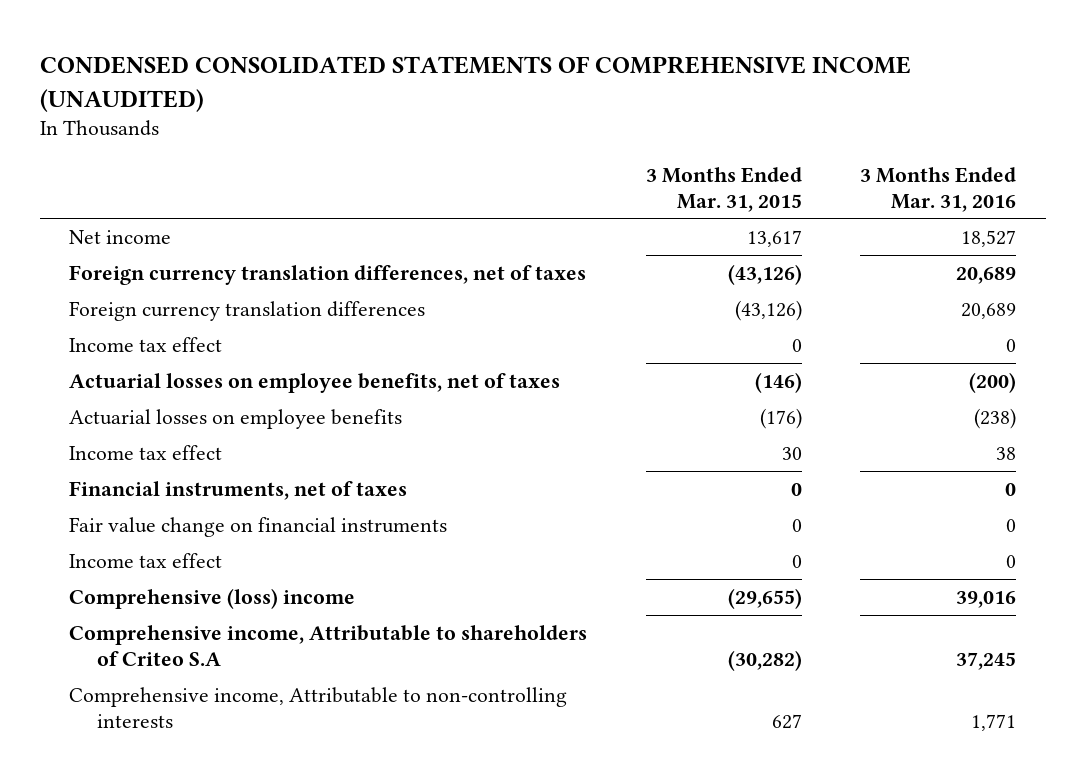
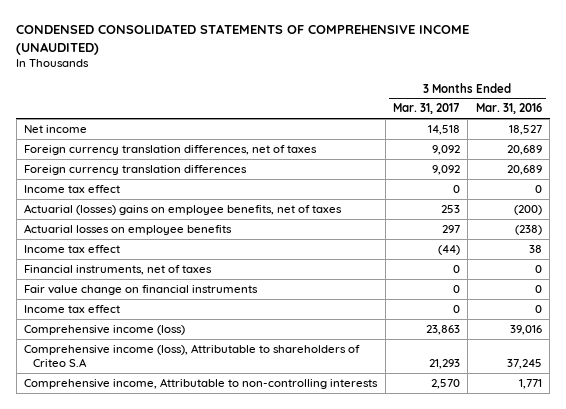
- | 3 Months Ended Mar. 31, 2015 | 3 Months Ended Mar. 31, 2016
+ | 3 Months Ended Mar. 31, 2017 | 3 Months Ended Mar. 31, 2016
- Actuarial losses on employee benefits, net of taxes | (146) | (200)
+ Actuarial (losses) gains on employee benefits, net of taxes | 253 | (200)
- Comprehensive (loss) income | (29,655) | 39,016
- Comprehensive income, Attributable to shareholders of Criteo S.A | (30,282) | 37,245
+ Comprehensive income (loss) | 23,863 | 39,016
+ Comprehensive income (loss), Attributable to shareholders of Criteo S.A | 21,293 | 37,245

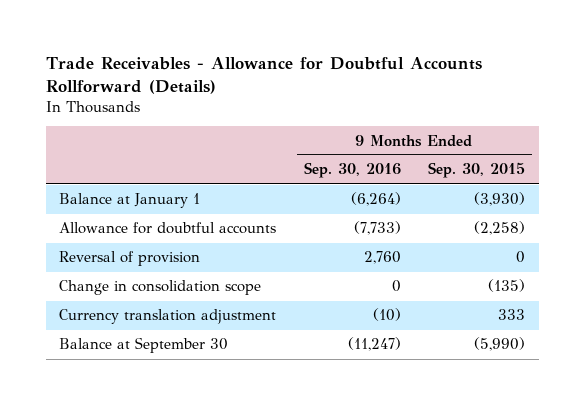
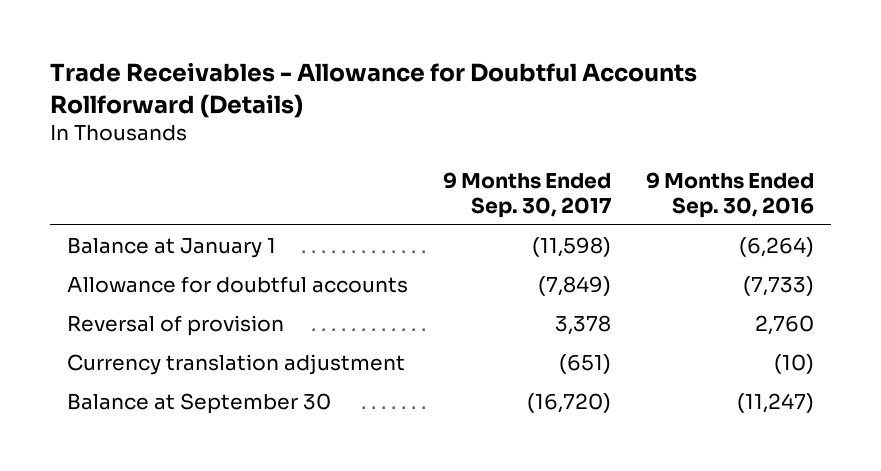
- | 9 Months Ended Sep. 30, 2016 | 9 Months Ended Sep. 30, 2015
+ | 9 Months Ended Sep. 30, 2017 | 9 Months Ended Sep. 30, 2016
- Change in consolidation scope | 0 | (135)

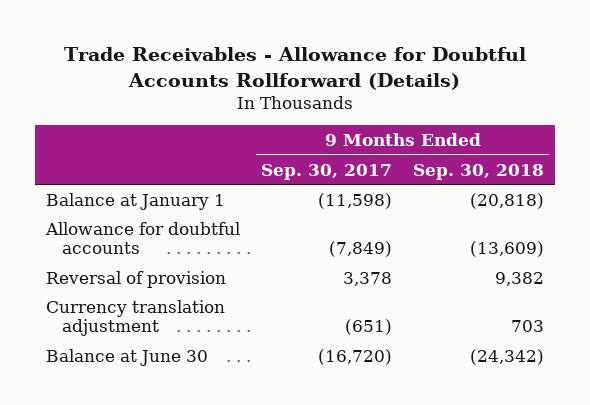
- | 9 Months Ended Sep. 30, 2017 | 9 Months Ended Sep. 30, 2016
+ | 9 Months Ended Sep. 30, 2017 | 9 Months Ended Sep. 30, 2018
- Balance at September 30 | (16,720) | (11,247)
+ Balance at June 30 | (16,720) | (24,342)

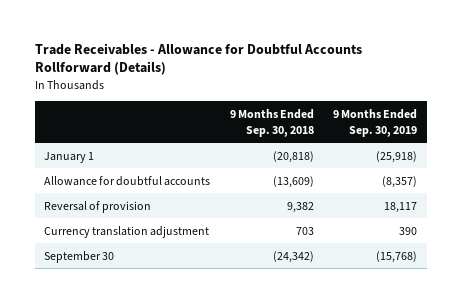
- | 9 Months Ended Sep. 30, 2017 | 9 Months Ended Sep. 30, 2018
+ | 9 Months Ended Sep. 30, 2018 | 9 Months Ended Sep. 30, 2019
- Balance at January 1 | (11,598) | (20,818)
+ January 1 | (20,818) | (25,918)
- Balance at June 30 | (16,720) | (24,342)
+ September 30 | (24,342) | (15,768)

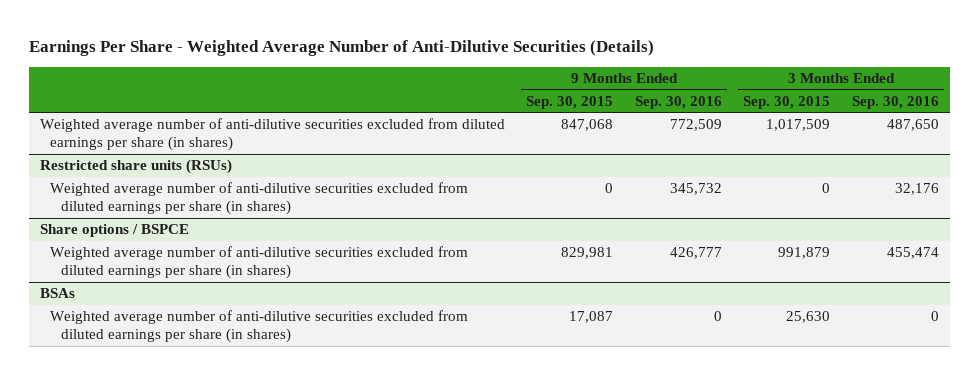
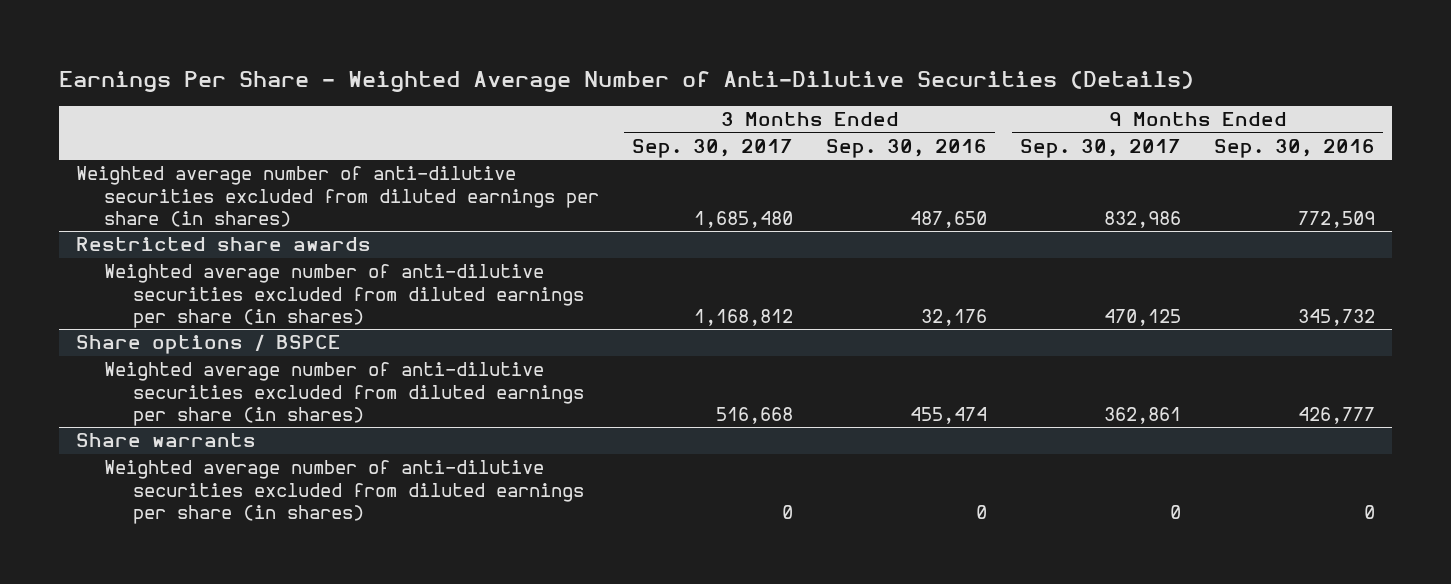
- | 9 Months Ended Sep. 30, 2015 | 9 Months Ended Sep. 30, 2016 | 3 Months Ended Sep. 30, 2015 | 3 Months Ended Sep. 30, 2016
+ | 3 Months Ended Sep. 30, 2017 | 3 Months Ended Sep. 30, 2016 | 9 Months Ended Sep. 30, 2017 | 9 Months Ended Sep. 30, 2016
- Restricted share units (RSUs)
+ Restricted share awards
- BSAs
+ Share warrants

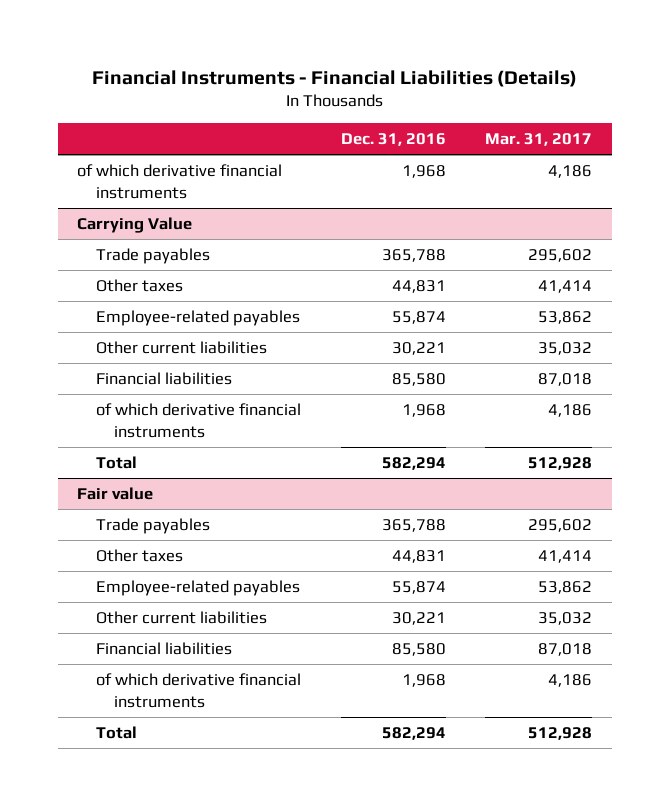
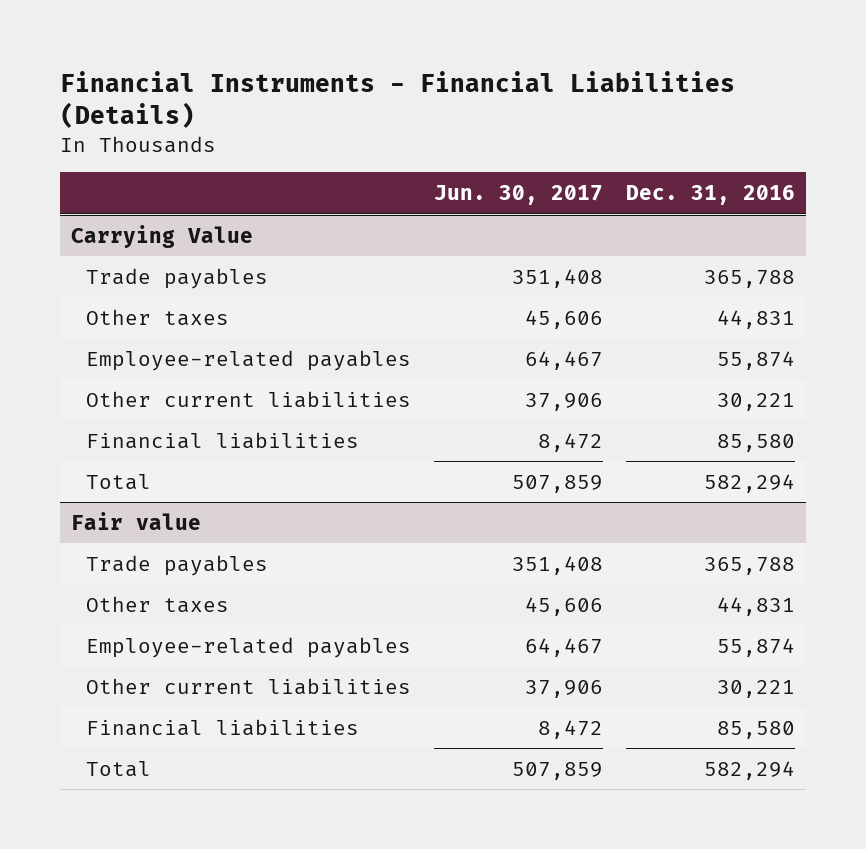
- | Dec. 31, 2016 | Mar. 31, 2017
+ | Jun. 30, 2017 | Dec. 31, 2016
- of which derivative financial instruments | 1,968 | 4,186
@ Carrying Value
- of which derivative financial instruments | 1,968 | 4,186
@ Fair value
- of which derivative financial instruments | 1,968 | 4,186

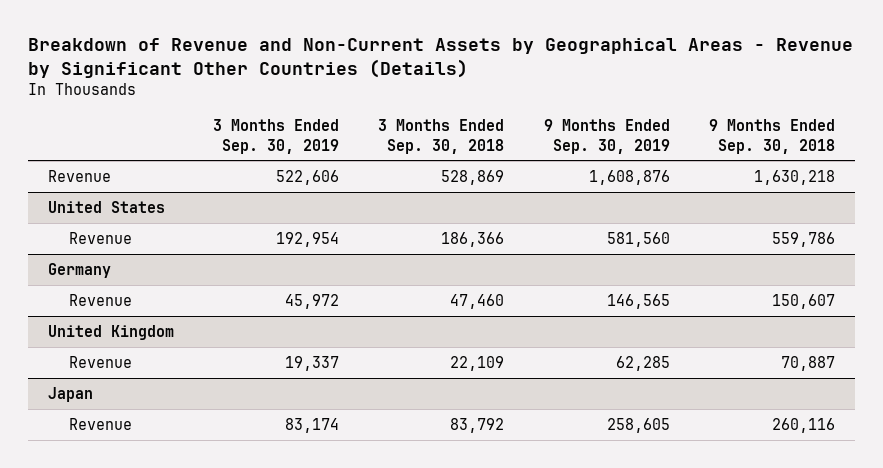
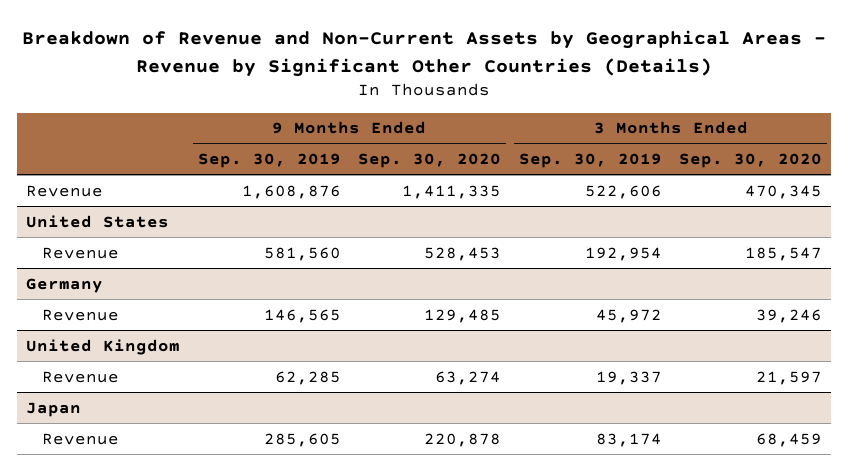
- | 3 Months Ended Sep. 30, 2019 | 3 Months Ended Sep. 30, 2018 | 9 Months Ended Sep. 30, 2019 | 9 Months Ended Sep. 30, 2018
+ | 9 Months Ended Sep. 30, 2019 | 9 Months Ended Sep. 30, 2020 | 3 Months Ended Sep. 30, 2019 | 3 Months Ended Sep. 30, 2020
@ Japan
- Revenue | 83,174 | 83,792 | 258,605 | 260,116
+ Revenue | 285,605 | 220,878 | 83,174 | 68,459

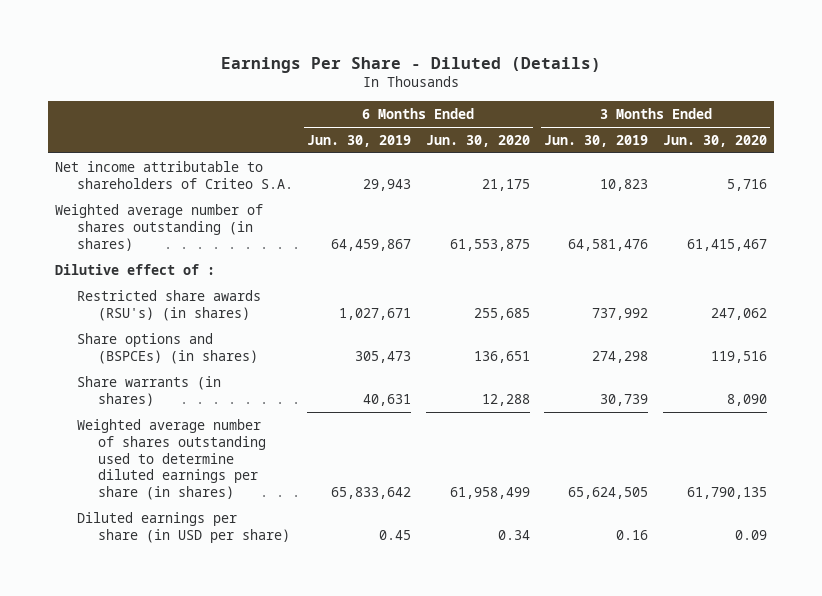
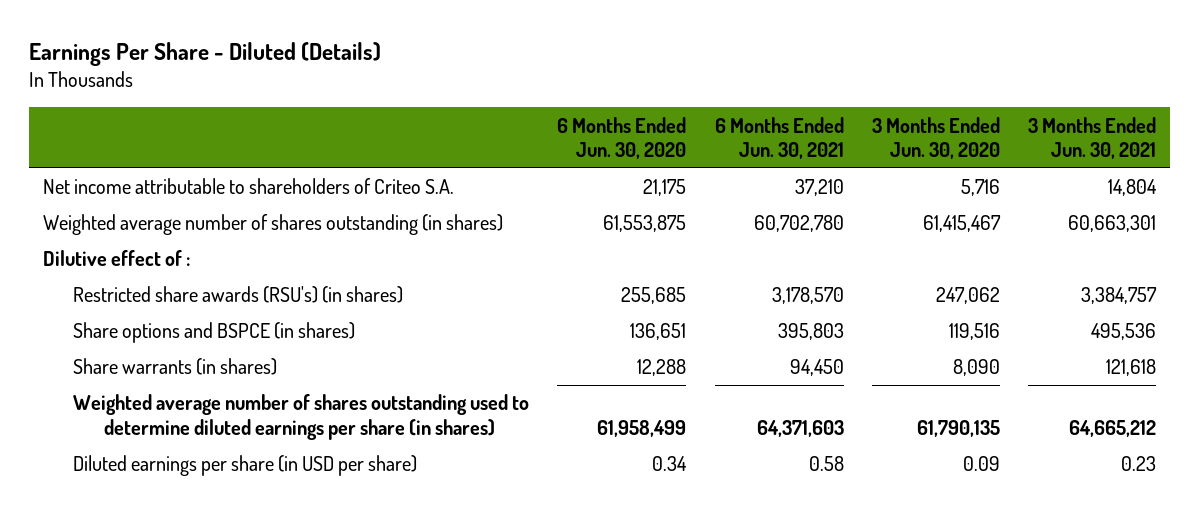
- | 6 Months Ended Jun. 30, 2019 | 6 Months Ended Jun. 30, 2020 | 3 Months Ended Jun. 30, 2019 | 3 Months Ended Jun. 30, 2020
+ | 6 Months Ended Jun. 30, 2020 | 6 Months Ended Jun. 30, 2021 | 3 Months Ended Jun. 30, 2020 | 3 Months Ended Jun. 30, 2021
- Share options and (BSPCEs) (in shares) | 305,473 | 136,651 | 274,298 | 119,516
+ Share options and BSPCE (in shares) | 136,651 | 395,803 | 119,516 | 495,536

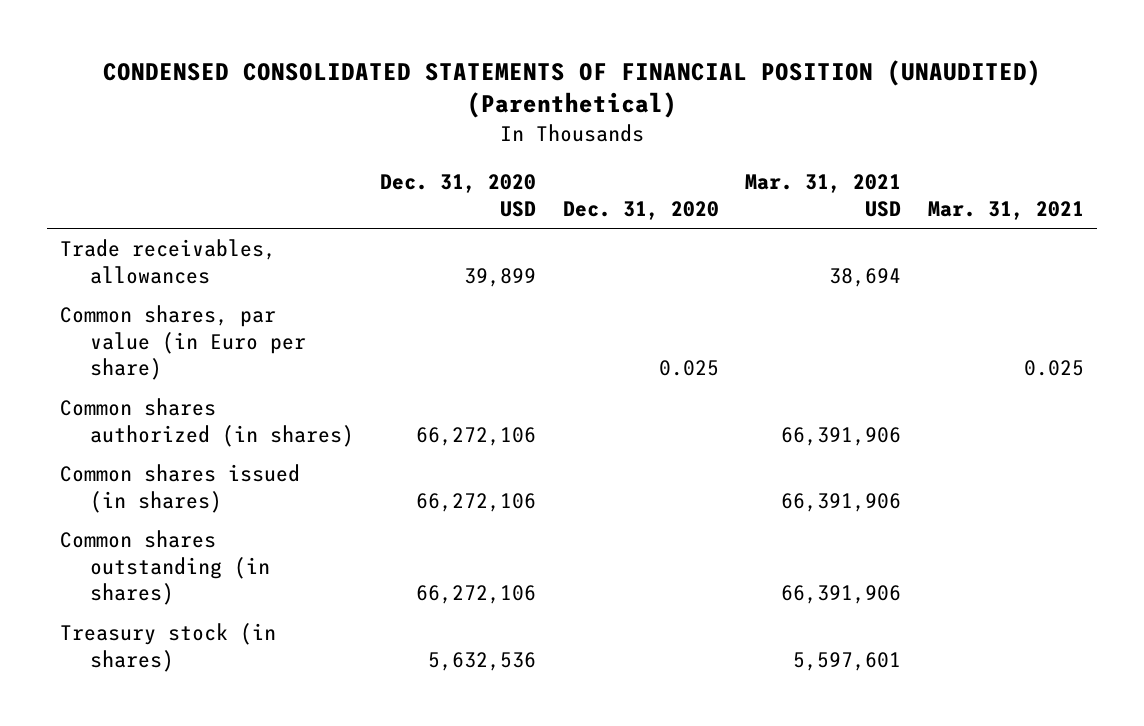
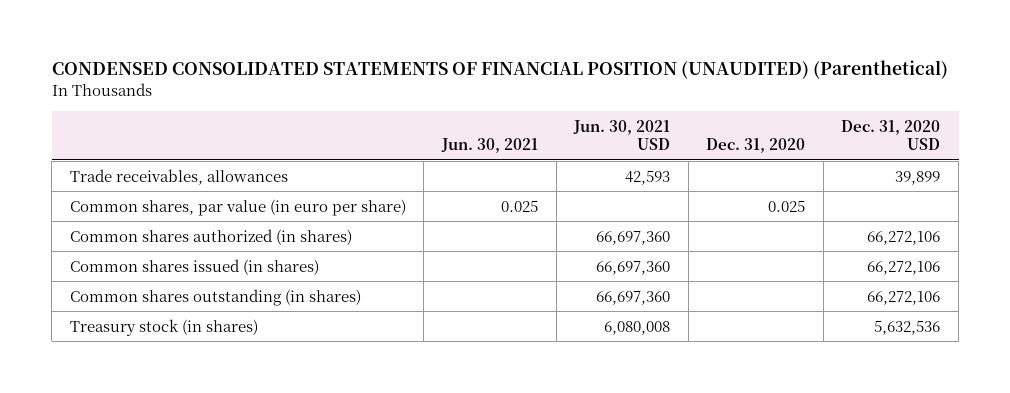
- | Dec. 31, 2020 USD | Dec. 31, 2020 | Mar. 31, 2021 USD | Mar. 31, 2021
+ | Jun. 30, 2021 | Jun. 30, 2021 USD | Dec. 31, 2020 | Dec. 31, 2020 USD
- Common shares, par value (in Euro per share) | | 0.025 | | 0.025
+ Common shares, par value (in euro per share) | 0.025 | | 0.025 |

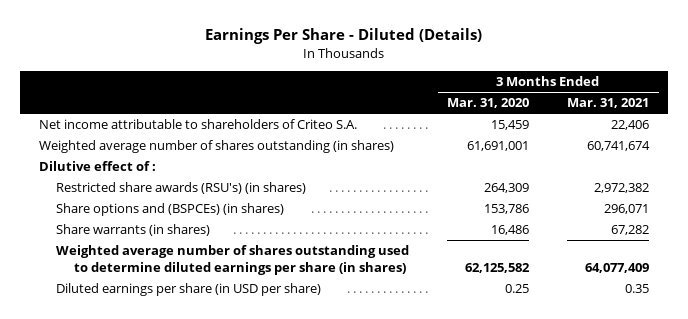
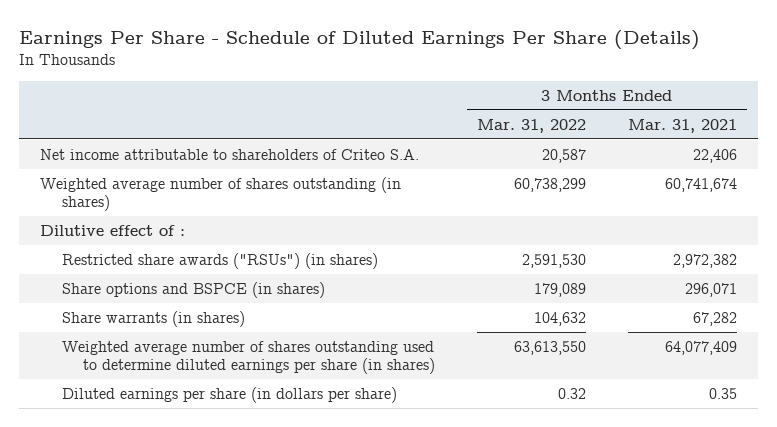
- Earnings Per Share - Diluted (Details)
+ Earnings Per Share - Schedule of Diluted Earnings Per Share (Details)
- | 3 Months Ended Mar. 31, 2020 | 3 Months Ended Mar. 31, 2021
+ | 3 Months Ended Mar. 31, 2022 | 3 Months Ended Mar. 31, 2021
- Restricted share awards (RSU's) (in shares) | 264,309 | 2,972,382
- Share options and (BSPCEs) (in shares) | 153,786 | 296,071
+ Restricted share awards ("RSUs") (in shares) | 2,591,530 | 2,972,382
+ Share options and BSPCE (in shares) | 179,089 | 296,071
- Diluted earnings per share (in USD per share) | 0.25 | 0.35
+ Diluted earnings per share (in dollars per share) | 0.32 | 0.35

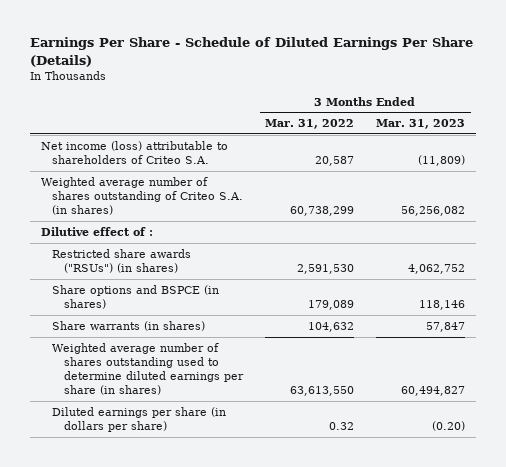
- | 3 Months Ended Mar. 31, 2022 | 3 Months Ended Mar. 31, 2021
+ | 3 Months Ended Mar. 31, 2022 | 3 Months Ended Mar. 31, 2023
- Net income attributable to shareholders of Criteo S.A. | 20,587 | 22,406
- Weighted average number of shares outstanding (in shares) | 60,738,299 | 60,741,674
+ Net income (loss) attributable to shareholders of Criteo S.A. | 20,587 | (11,809)
+ Weighted average number of shares outstanding of Criteo S.A. (in shares) | 60,738,299 | 56,256,082

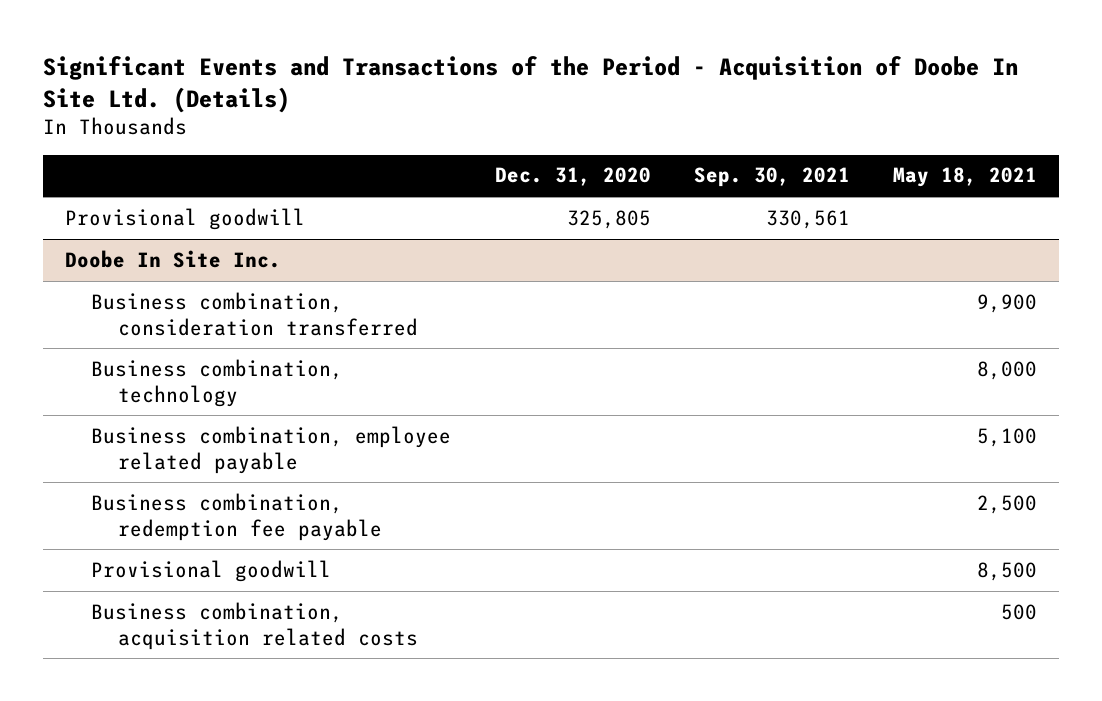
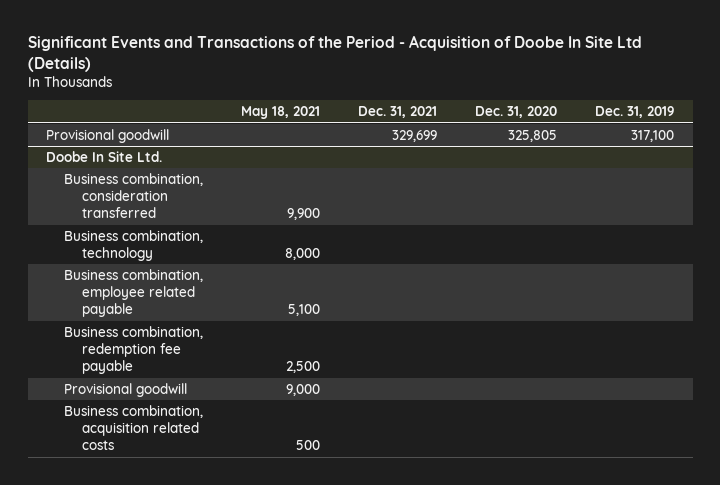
- Significant Events and Transactions of the Period - Acquisition of Doobe In Site Ltd. (Details)
+ Significant Events and Transactions of the Period - Acquisition of Doobe In Site Ltd (Details)
- | Dec. 31, 2020 | Sep. 30, 2021 | May 18, 2021
+ | May 18, 2021 | Dec. 31, 2021 | Dec. 31, 2020 | Dec. 31, 2019
- Doobe In Site Inc.
+ Doobe In Site Ltd.
- Provisional goodwill | | | 8,500
+ Provisional goodwill | 9,000 | | |

